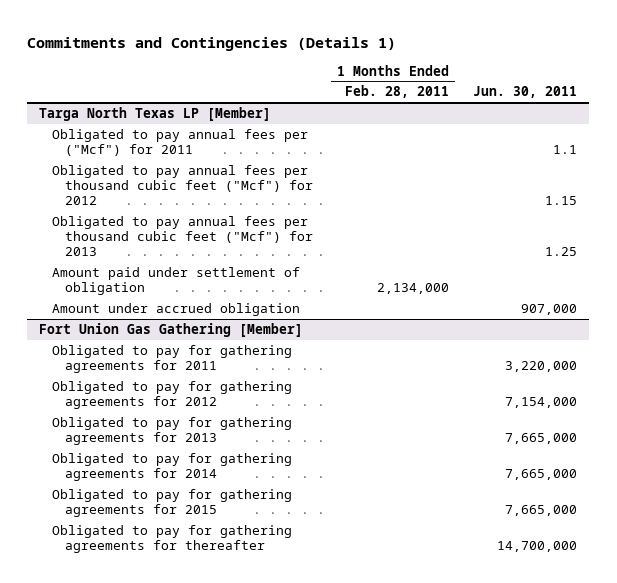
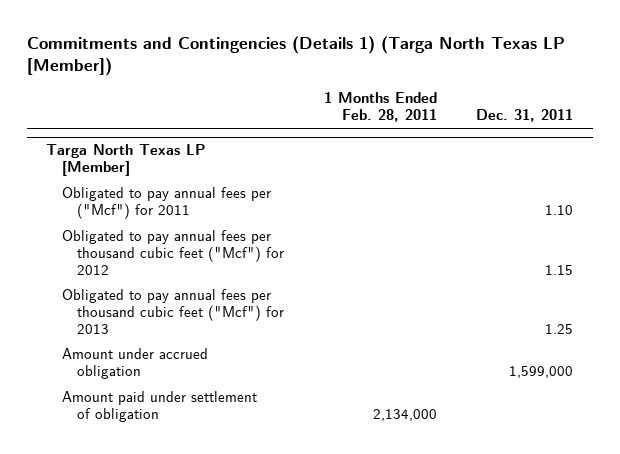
- Commitments and Contingencies (Details 1)
+ Commitments and Contingencies (Details 1) (Targa North Texas LP [Member])
- | 1 Months Ended Feb. 28, 2011 | Jun. 30, 2011
+ | 1 Months Ended Feb. 28, 2011 | Dec. 31, 2011
- Fort Union Gas Gathering [Member]
- Obligated to pay for gathering agreements for 2011 | | 3,220,000
- Obligated to pay for gathering agreements for 2012 | | 7,154,000
- Obligated to pay for gathering agreements for 2013 | | 7,665,000
- Obligated to pay for gathering agreements for 2014 | | 7,665,000
- Obligated to pay for gathering agreements for 2015 | | 7,665,000
- Obligated to pay for gathering agreements for thereafter | | 14,700,000
@ Targa North Texas LP [Member]
moved down: Amount paid under settlement of obligation | 2,134,000 |

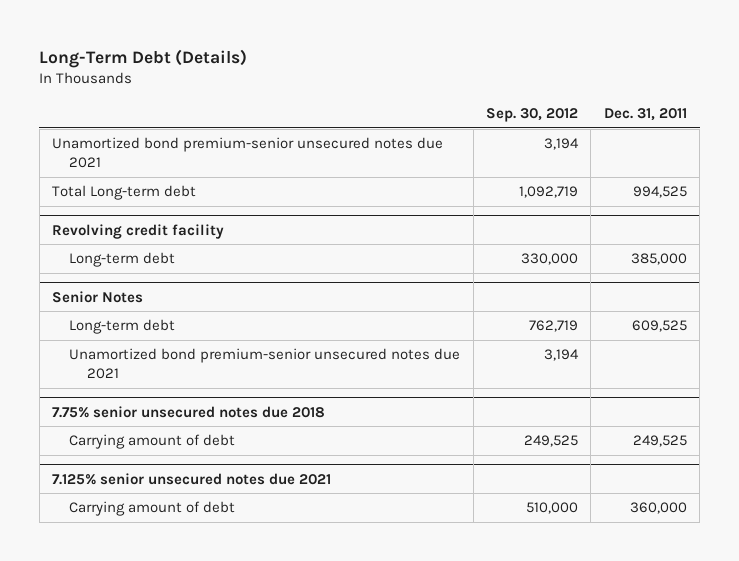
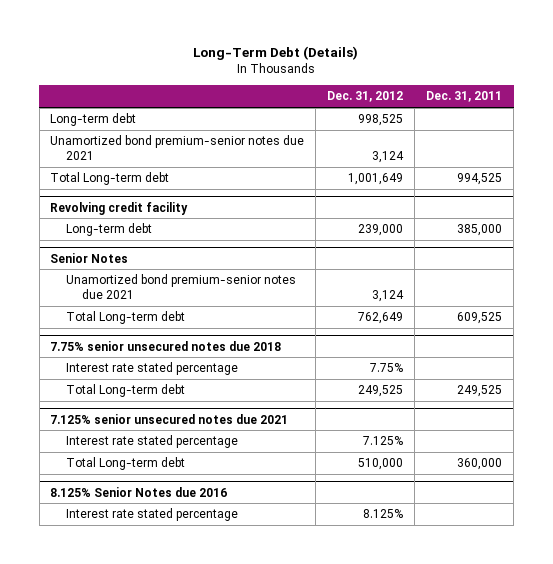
- | Sep. 30, 2012 | Dec. 31, 2011
+ | Dec. 31, 2012 | Dec. 31, 2011
- Unamortized bond premium-senior unsecured notes due 2021 | 3,194 |
+ Long-term debt | 998,525 |
+ Unamortized bond premium-senior notes due 2021 | 3,124 |
@ Senior Notes
- Long-term debt | 762,719 | 609,525
- Unamortized bond premium-senior unsecured notes due 2021 | 3,194 |
+ Unamortized bond premium-senior notes due 2021 | 3,124 |
+ Total Long-term debt | 762,649 | 609,525
@ 7.75% senior unsecured notes due 2018
- Carrying amount of debt | 249,525 | 249,525
+ Interest rate stated percentage | 7.75% |
+ Total Long-term debt | 249,525 | 249,525
@ 7.125% senior unsecured notes due 2021
- Carrying amount of debt | 510,000 | 360,000
+ Interest rate stated percentage | 7.125% |
+ Total Long-term debt | 510,000 | 360,000
+ 8.125% Senior Notes due 2016
+ Interest rate stated percentage | 8.125% |

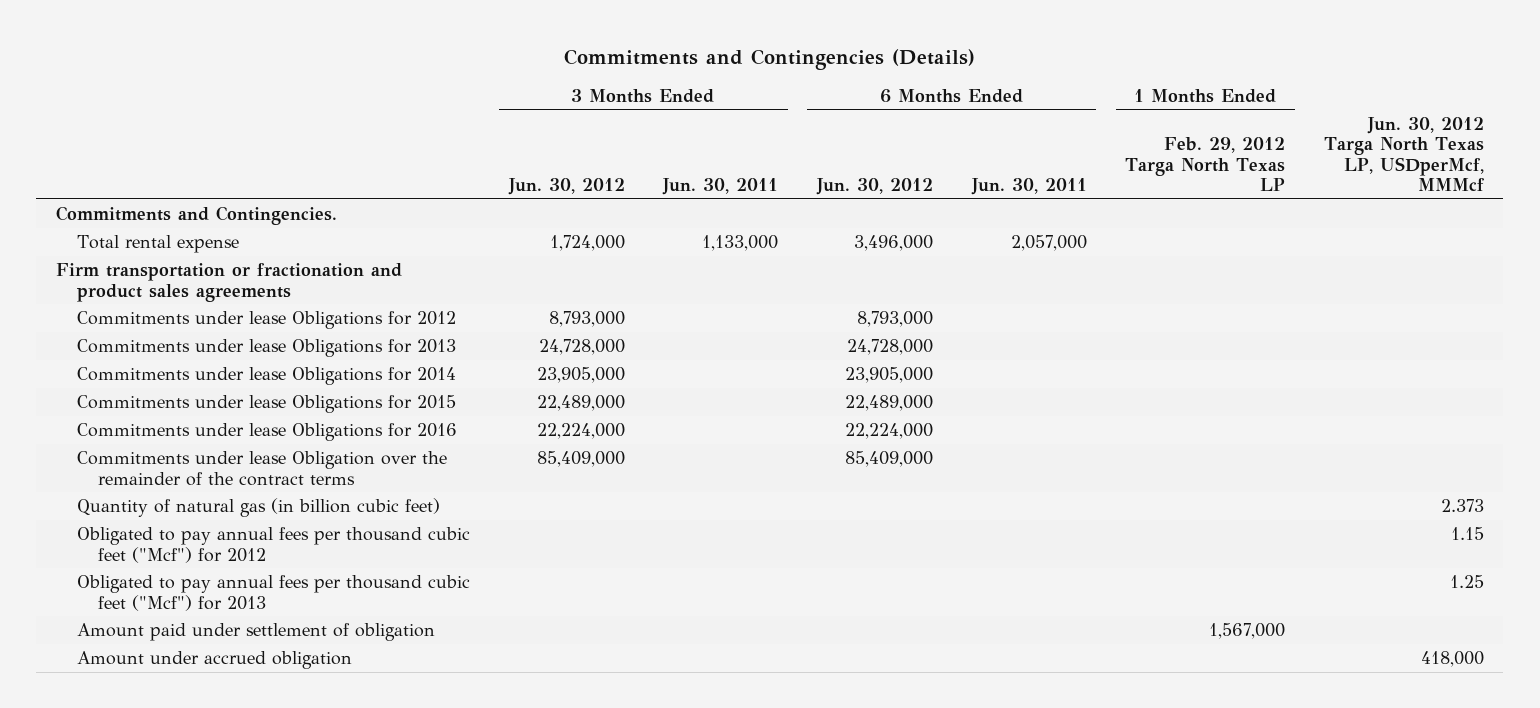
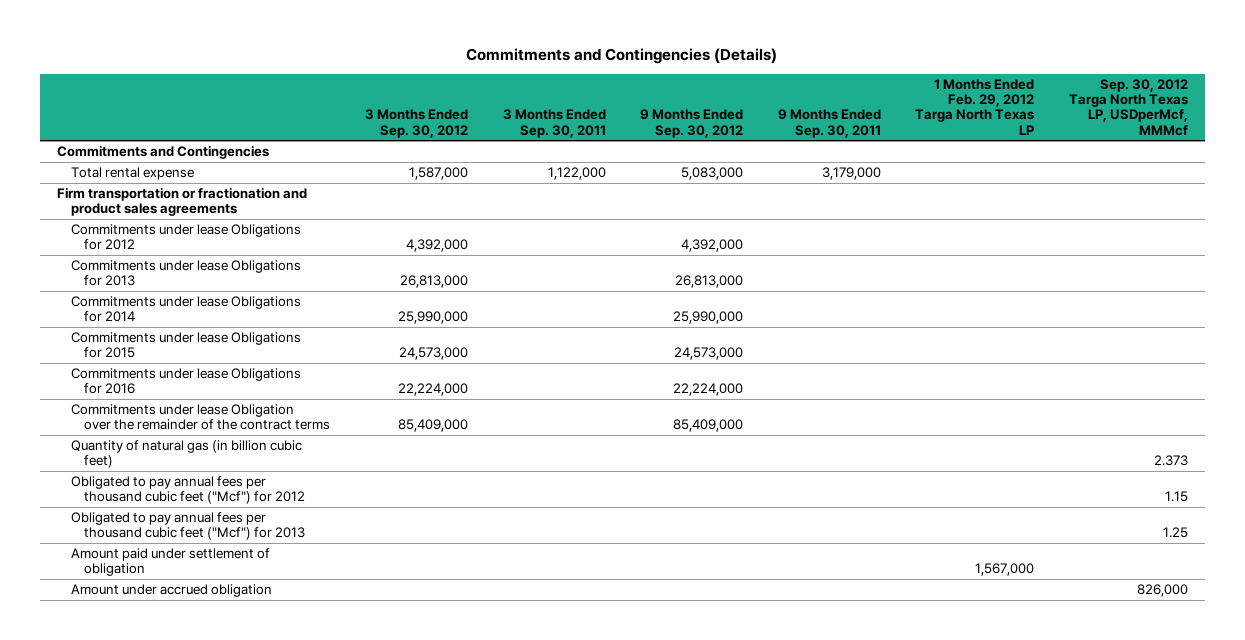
- | 3 Months Ended Jun. 30, 2012 | 3 Months Ended Jun. 30, 2011 | 6 Months Ended Jun. 30, 2012 | 6 Months Ended Jun. 30, 2011 | 1 Months Ended Feb. 29, 2012 Targa North Texas LP | Jun. 30, 2012 Targa North Texas LP, USDperMcf, MMMcf
+ | 3 Months Ended Sep. 30, 2012 | 3 Months Ended Sep. 30, 2011 | 9 Months Ended Sep. 30, 2012 | 9 Months Ended Sep. 30, 2011 | 1 Months Ended Feb. 29, 2012 Targa North Texas LP | Sep. 30, 2012 Targa North Texas LP, USDperMcf, MMMcf
- Commitments and Contingencies.
+ Commitments and Contingencies

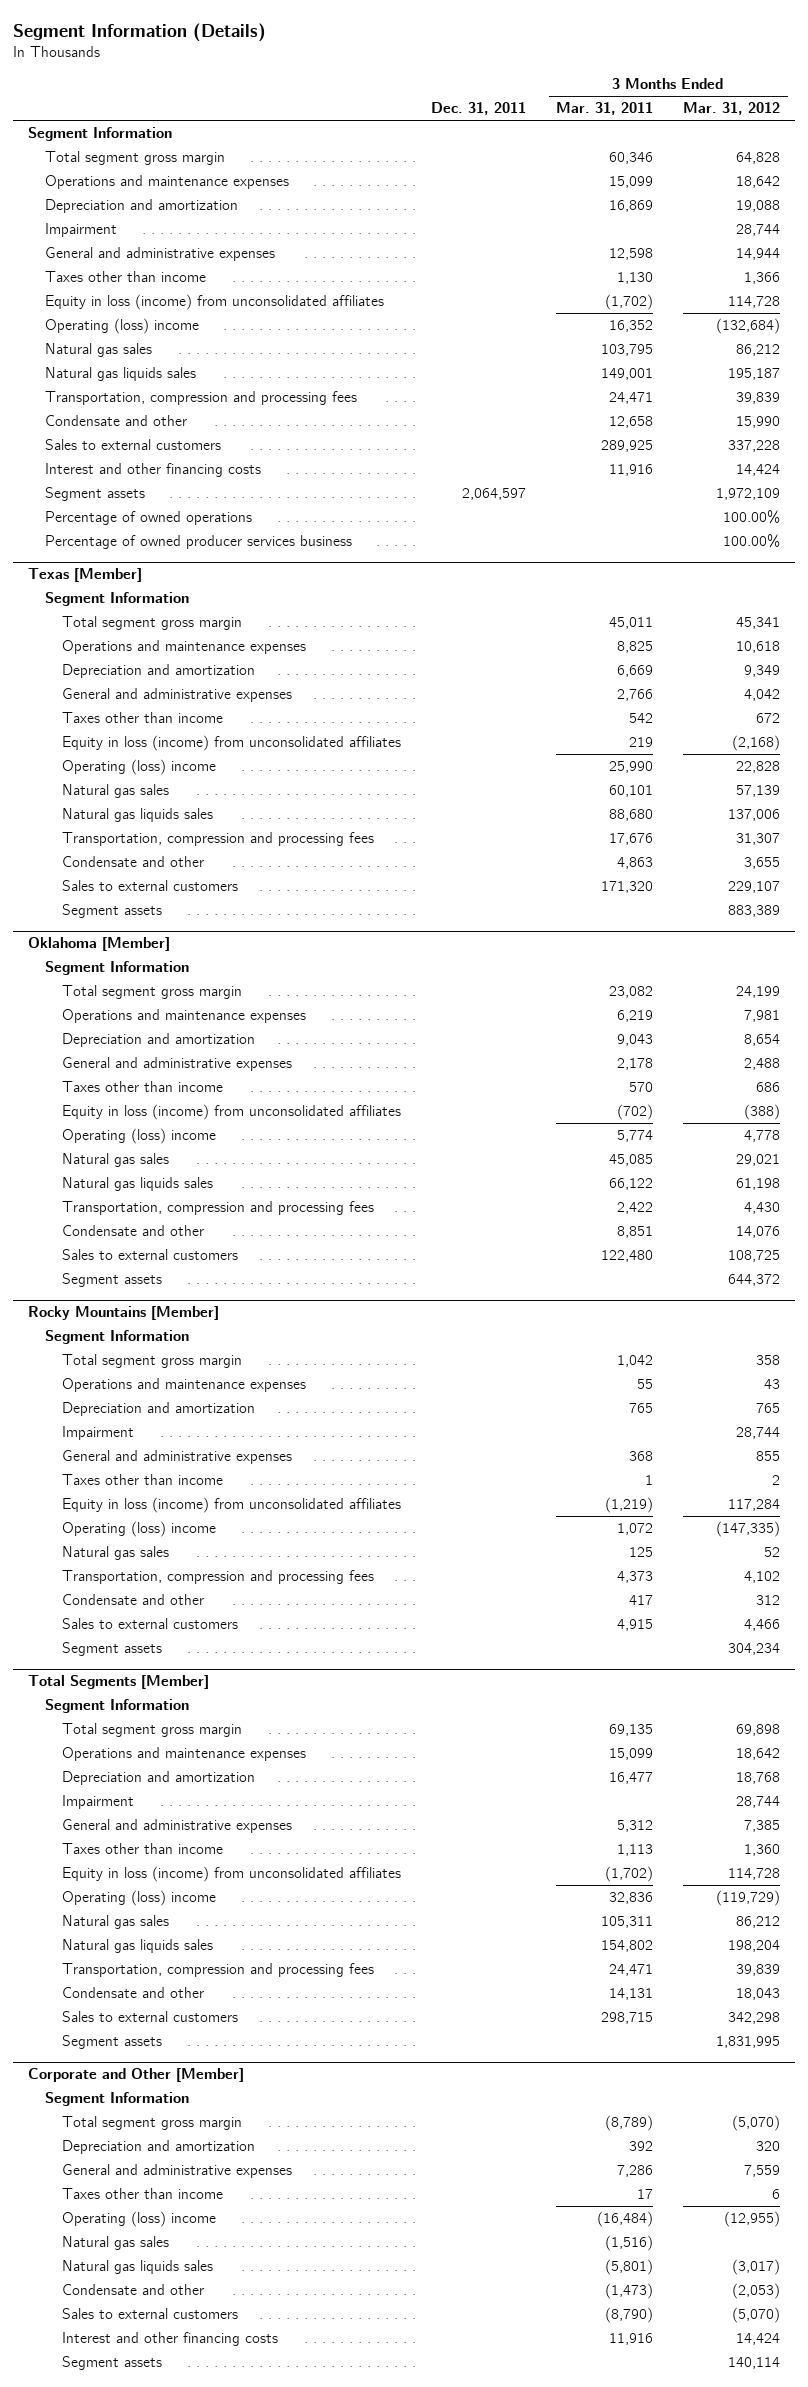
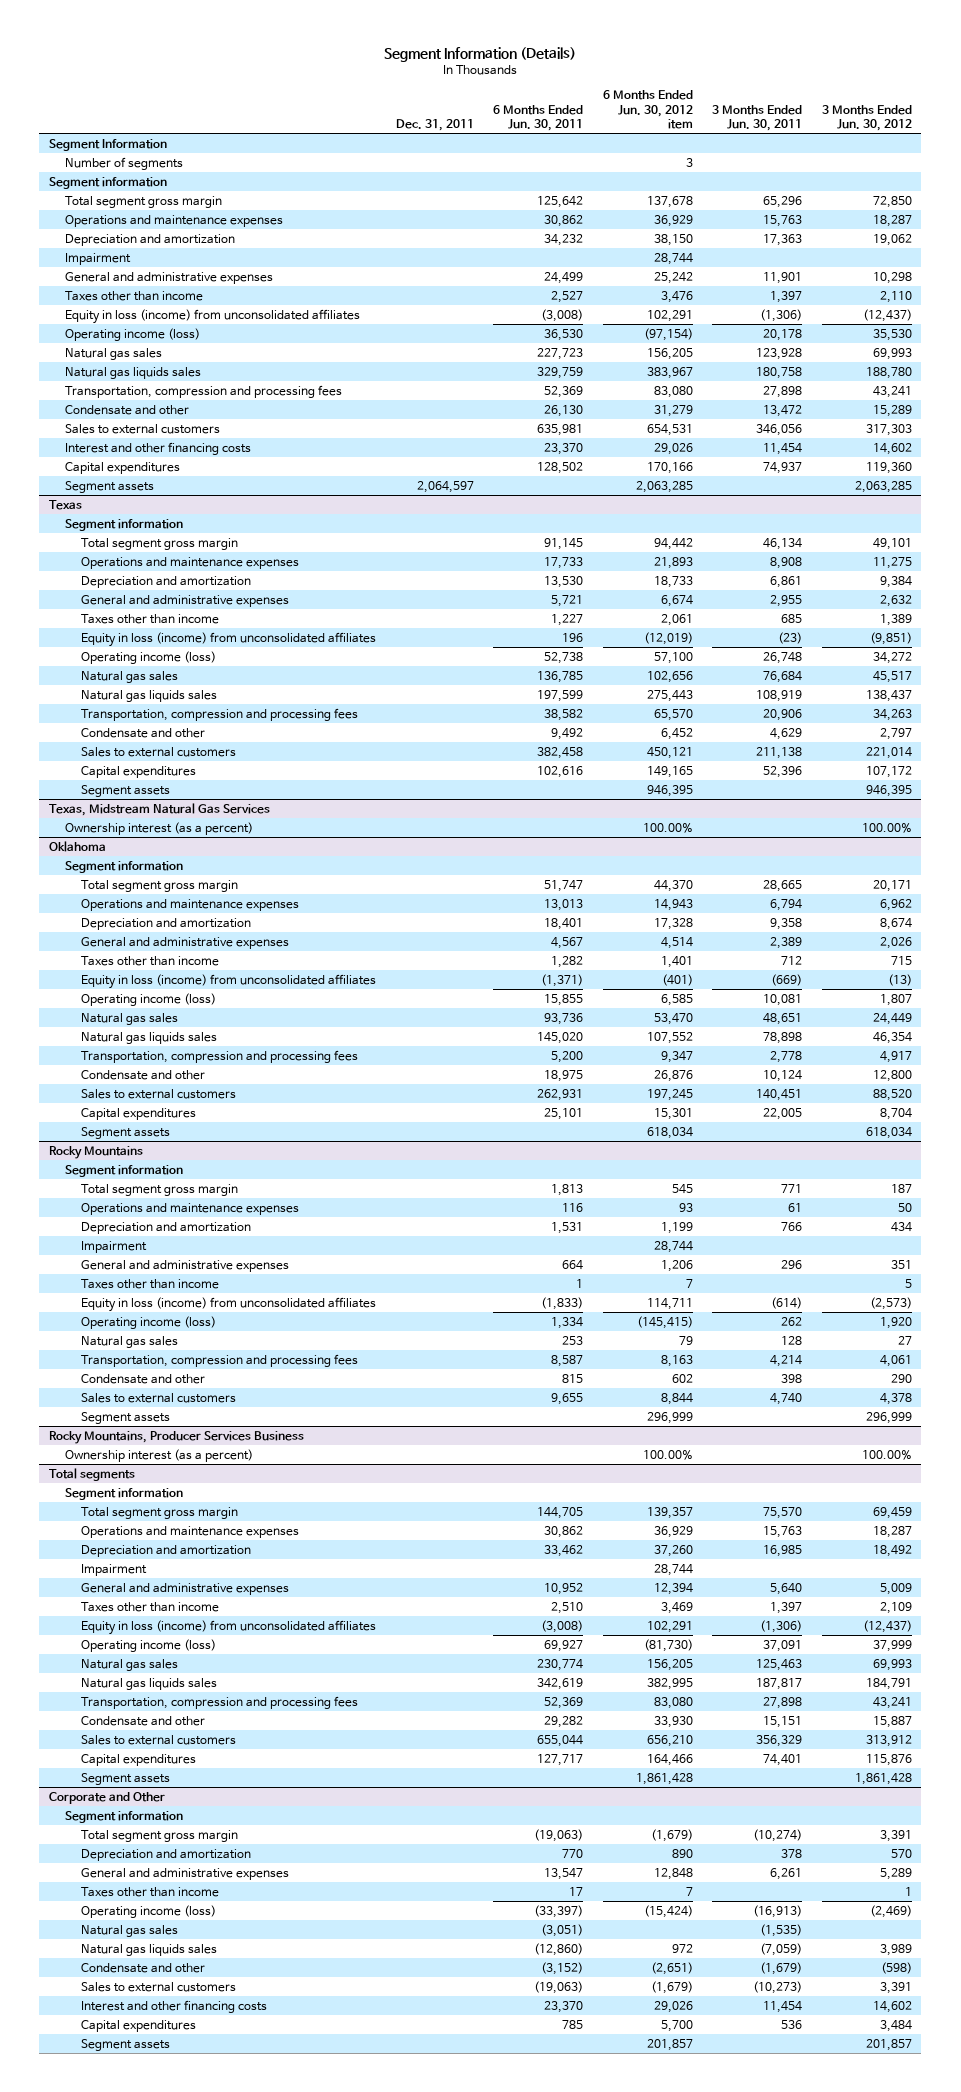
- | Dec. 31, 2011 | 3 Months Ended Mar. 31, 2011 | 3 Months Ended Mar. 31, 2012
+ | Dec. 31, 2011 | 6 Months Ended Jun. 30, 2011 | 6 Months Ended Jun. 30, 2012 item | 3 Months Ended Jun. 30, 2011 | 3 Months Ended Jun. 30, 2012
+ Number of segments | | | 3 | |
+ Segment information
- Operating (loss) income | | 16,352 | (132,684)
+ Operating income (loss) | | 36,530 | (97,154) | 20,178 | 35,530
+ Capital expenditures | | 128,502 | 170,166 | 74,937 | 119,360
- Percentage of owned operations | | | 100.00%
- Percentage of owned producer services business | | | 100.00%
- Texas [Member]
- Segment Information
+ Texas
+ Segment information
- Operating (loss) income | | 25,990 | 22,828
+ Operating income (loss) | | 52,738 | 57,100 | 26,748 | 34,272
+ Capital expenditures | | 102,616 | 149,165 | 52,396 | 107,172
- Oklahoma [Member]
- Segment Information
+ Texas, Midstream Natural Gas Services
+ Ownership interest (as a percent) | | | 100.00% | | 100.00%
+ Oklahoma
+ Segment information
- Operating (loss) income | | 5,774 | 4,778
+ Operating income (loss) | | 15,855 | 6,585 | 10,081 | 1,807
+ Capital expenditures | | 25,101 | 15,301 | 22,005 | 8,704
- Rocky Mountains [Member]
- Segment Information
+ Rocky Mountains
+ Segment information
- Operating (loss) income | | 1,072 | (147,335)
+ Operating income (loss) | | 1,334 | (145,415) | 262 | 1,920
- Total Segments [Member]
- Segment Information
+ Rocky Mountains, Producer Services Business
+ Ownership interest (as a percent) | | | 100.00% | | 100.00%
+ Total segments
+ Segment information
- Operating (loss) income | | 32,836 | (119,729)
+ Operating income (loss) | | 69,927 | (81,730) | 37,091 | 37,999
+ Capital expenditures | | 127,717 | 164,466 | 74,401 | 115,876
- Corporate and Other [Member]
- Segment Information
+ Corporate and Other
+ Segment information
- Operating (loss) income | | (16,484) | (12,955)
+ Operating income (loss) | | (33,397) | (15,424) | (16,913) | (2,469)
+ Capital expenditures | | 785 | 5,700 | 536 | 3,484

